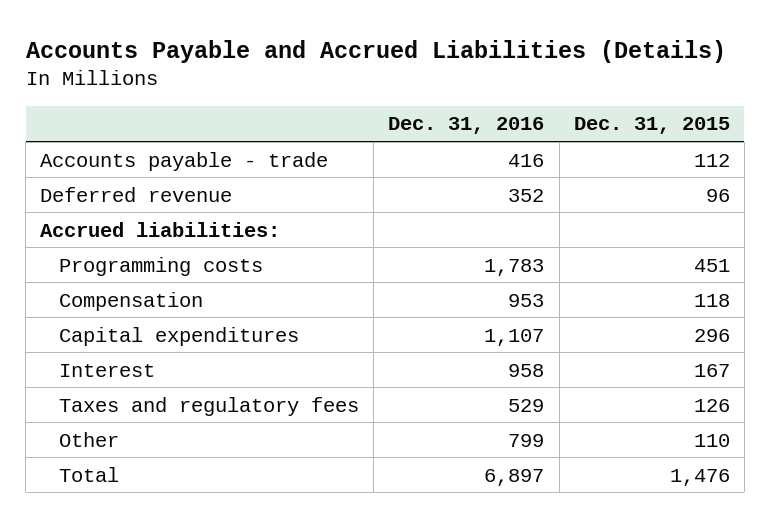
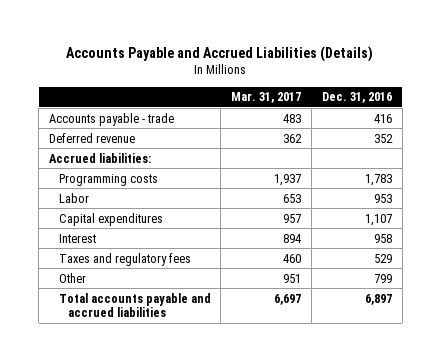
- | Dec. 31, 2016 | Dec. 31, 2015
+ | Mar. 31, 2017 | Dec. 31, 2016
- Compensation | 953 | 118
+ Labor | 653 | 953
- Total | 6,897 | 1,476
+ Total accounts payable and accrued liabilities | 6,697 | 6,897

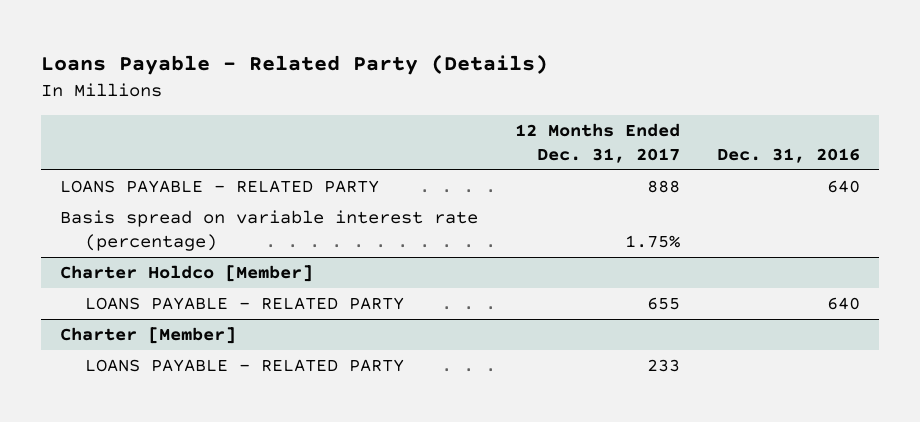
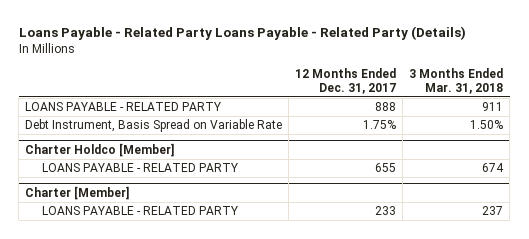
- Loans Payable - Related Party (Details)
+ Loans Payable - Related Party Loans Payable - Related Party (Details)
- | 12 Months Ended Dec. 31, 2017 | Dec. 31, 2016
+ | 12 Months Ended Dec. 31, 2017 | 3 Months Ended Mar. 31, 2018
- Basis spread on variable interest rate (percentage) | 1.75% |
+ Debt Instrument, Basis Spread on Variable Rate | 1.75% | 1.50%

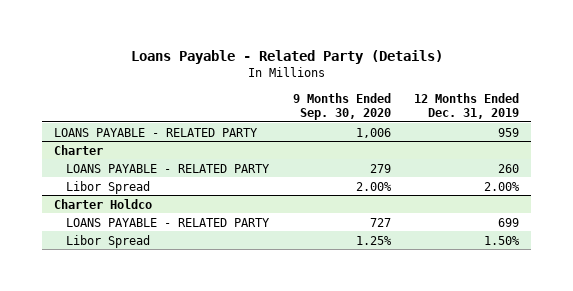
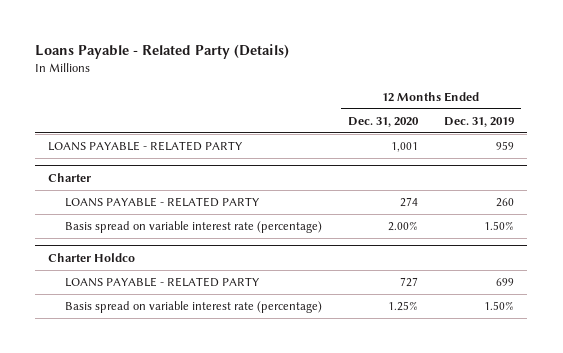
- | 9 Months Ended Sep. 30, 2020 | 12 Months Ended Dec. 31, 2019
+ | 12 Months Ended Dec. 31, 2020 | 12 Months Ended Dec. 31, 2019
@ Charter
- Libor Spread | 2.00% | 2.00%
+ Basis spread on variable interest rate (percentage) | 2.00% | 1.50%
@ Charter Holdco
- Libor Spread | 1.25% | 1.50%
+ Basis spread on variable interest rate (percentage) | 1.25% | 1.50%

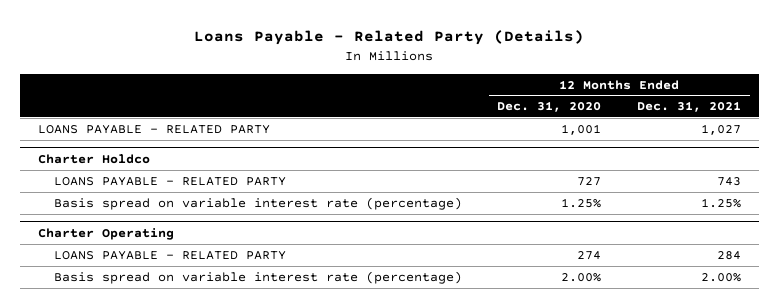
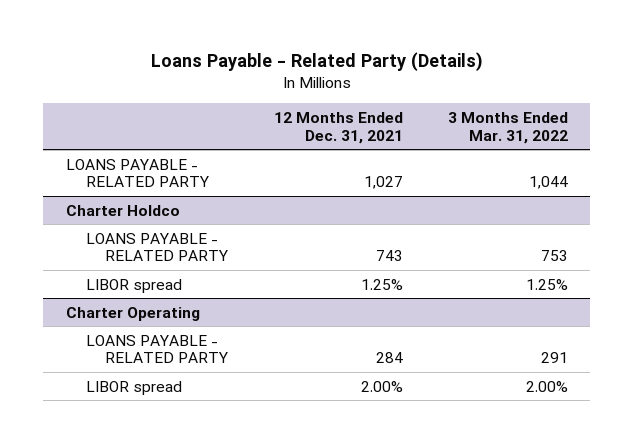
- | 12 Months Ended Dec. 31, 2020 | 12 Months Ended Dec. 31, 2021
+ | 12 Months Ended Dec. 31, 2021 | 3 Months Ended Mar. 31, 2022
@ Charter Holdco
- Basis spread on variable interest rate (percentage) | 1.25% | 1.25%
+ LIBOR spread | 1.25% | 1.25%
@ Charter Operating
- Basis spread on variable interest rate (percentage) | 2.00% | 2.00%
+ LIBOR spread | 2.00% | 2.00%

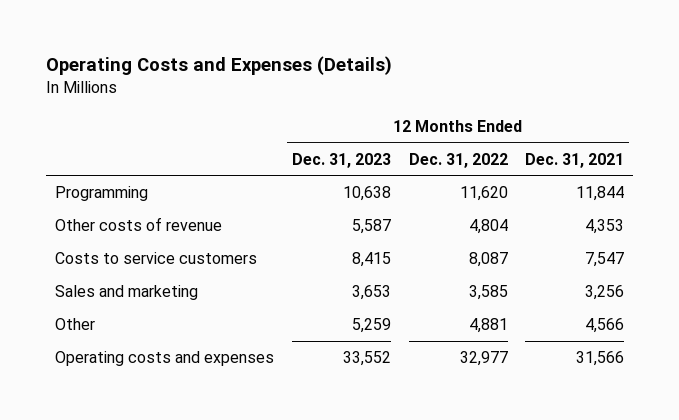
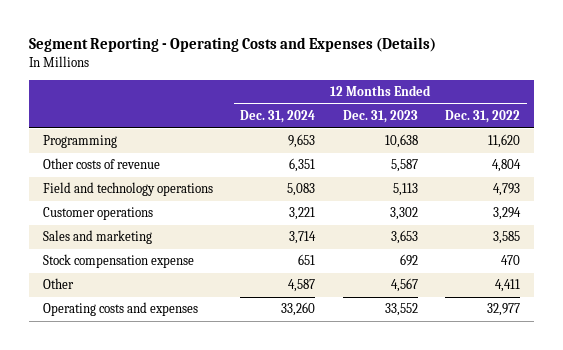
- Operating Costs and Expenses (Details)
+ Segment Reporting - Operating Costs and Expenses (Details)
- | 12 Months Ended Dec. 31, 2023 | 12 Months Ended Dec. 31, 2022 | 12 Months Ended Dec. 31, 2021
+ | 12 Months Ended Dec. 31, 2024 | 12 Months Ended Dec. 31, 2023 | 12 Months Ended Dec. 31, 2022
- Costs to service customers | 8,415 | 8,087 | 7,547
+ Field and technology operations | 5,083 | 5,113 | 4,793
+ Customer operations | 3,221 | 3,302 | 3,294
- Other | 5,259 | 4,881 | 4,566
+ Stock compensation expense | 651 | 692 | 470
+ Other | 4,587 | 4,567 | 4,411

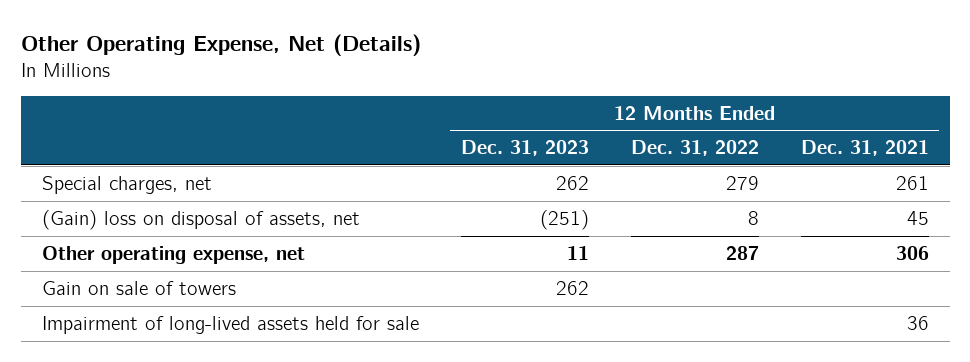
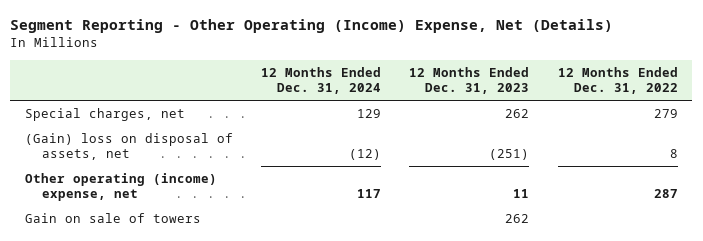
- Other Operating Expense, Net (Details)
+ Segment Reporting - Other Operating (Income) Expense, Net (Details)
- | 12 Months Ended Dec. 31, 2023 | 12 Months Ended Dec. 31, 2022 | 12 Months Ended Dec. 31, 2021
+ | 12 Months Ended Dec. 31, 2024 | 12 Months Ended Dec. 31, 2023 | 12 Months Ended Dec. 31, 2022
- Other operating expense, net | 11 | 287 | 306
+ Other operating (income) expense, net | 117 | 11 | 287
- Impairment of long-lived assets held for sale | | | 36

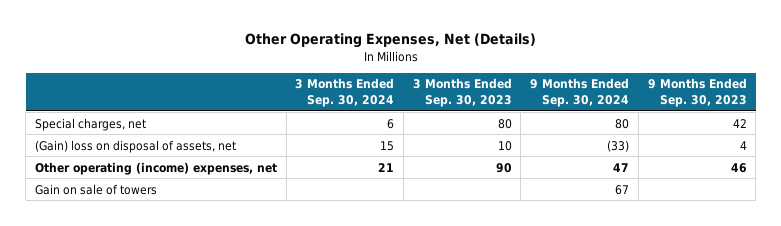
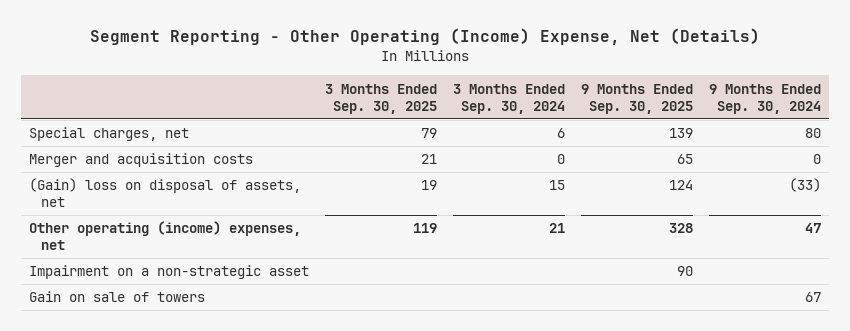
- Other Operating Expenses, Net (Details)
+ Segment Reporting - Other Operating (Income) Expense, Net (Details)
- | 3 Months Ended Sep. 30, 2024 | 3 Months Ended Sep. 30, 2023 | 9 Months Ended Sep. 30, 2024 | 9 Months Ended Sep. 30, 2023
+ | 3 Months Ended Sep. 30, 2025 | 3 Months Ended Sep. 30, 2024 | 9 Months Ended Sep. 30, 2025 | 9 Months Ended Sep. 30, 2024
+ Merger and acquisition costs | 21 | 0 | 65 | 0
+ Impairment on a non-strategic asset | | | 90 |

